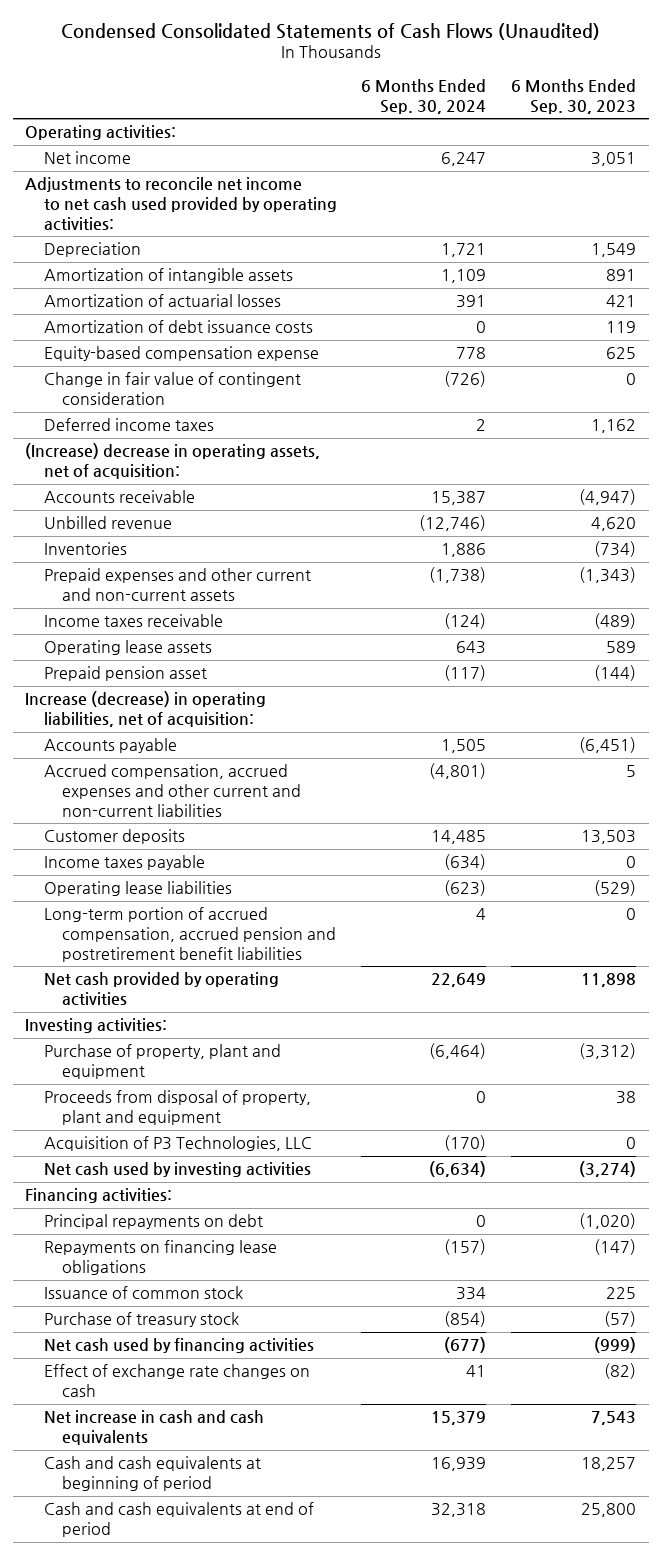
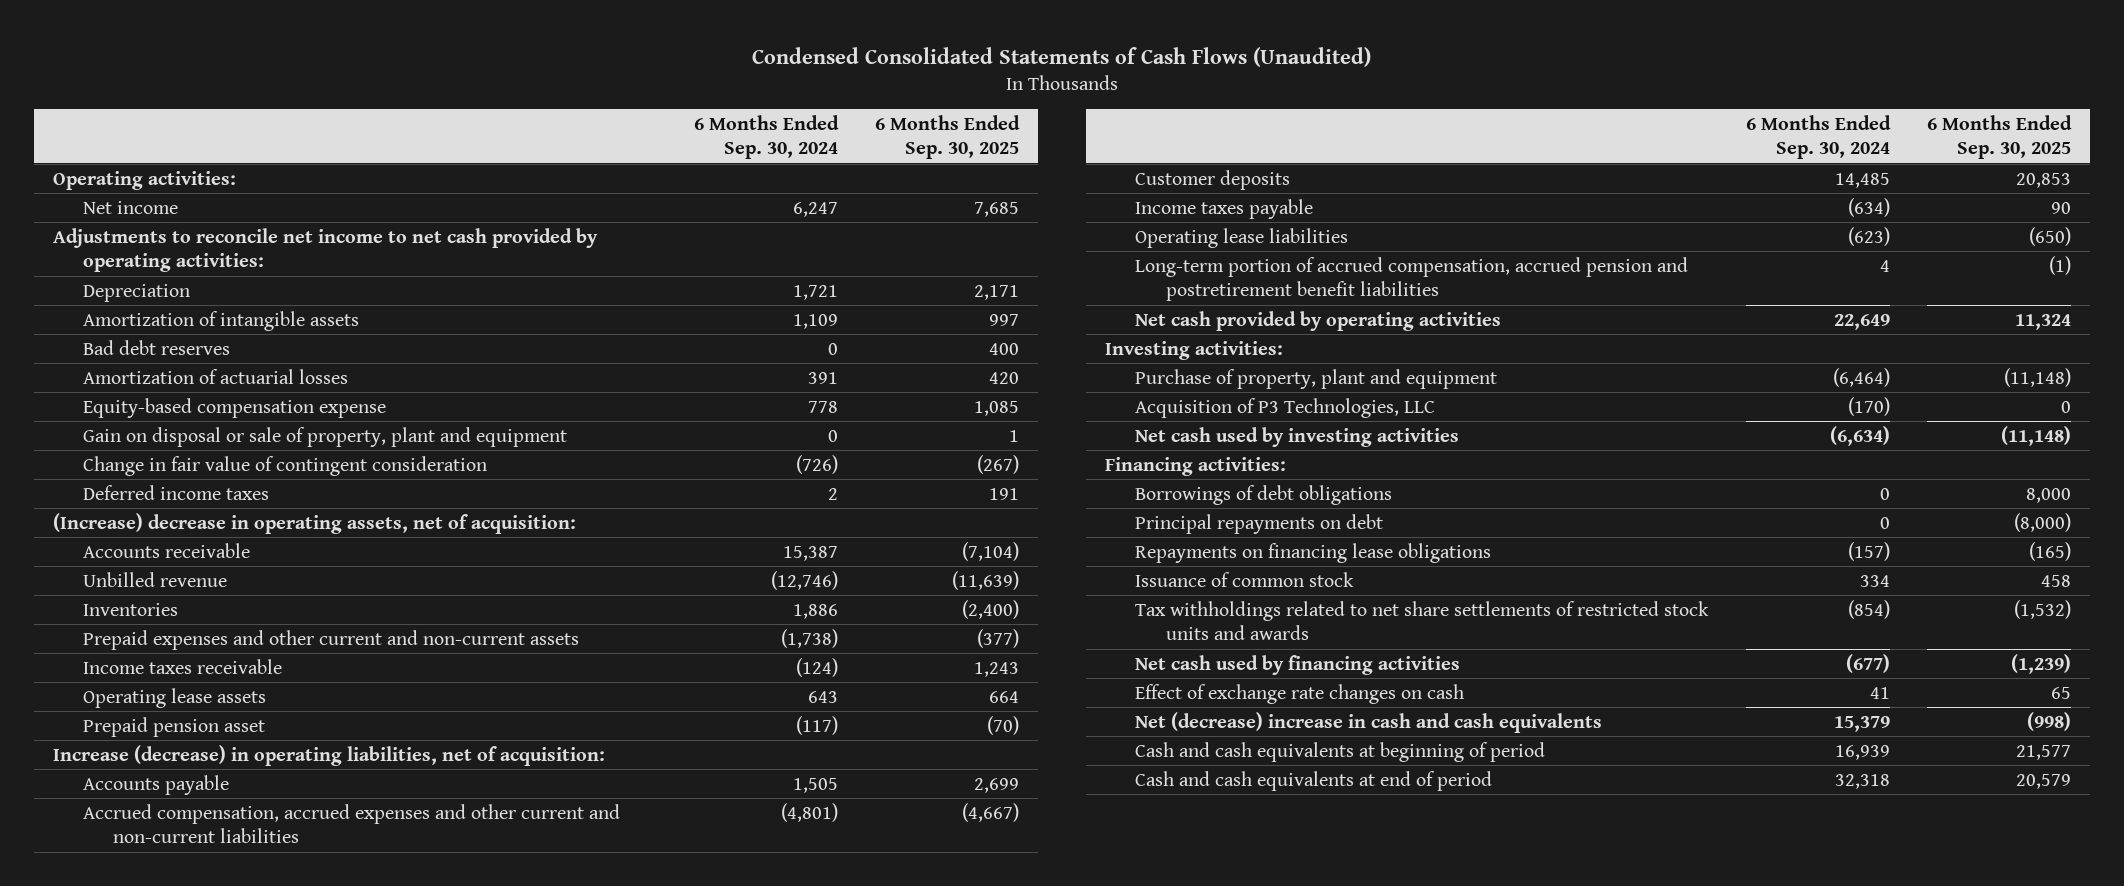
- | 6 Months Ended Sep. 30, 2024 | 6 Months Ended Sep. 30, 2023
+ | 6 Months Ended Sep. 30, 2024 | 6 Months Ended Sep. 30, 2025
- Adjustments to reconcile net income to net cash used provided by operating activities:
+ Adjustments to reconcile net income to net cash provided by operating activities:
+ Bad debt reserves | 0 | 400
- Amortization of debt issuance costs | 0 | 119
+ Gain on disposal or sale of property, plant and equipment | 0 | 1
- Proceeds from disposal of property, plant and equipment | 0 | 38
+ Borrowings of debt obligations | 0 | 8,000
- Purchase of treasury stock | (854) | (57)
+ Tax withholdings related to net share settlements of restricted stock units and awards | (854) | (1,532)
- Net increase in cash and cash equivalents | 15,379 | 7,543
+ Net (decrease) increase in cash and cash equivalents | 15,379 | (998)

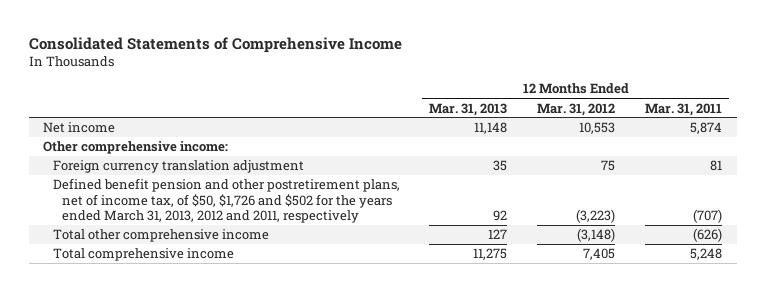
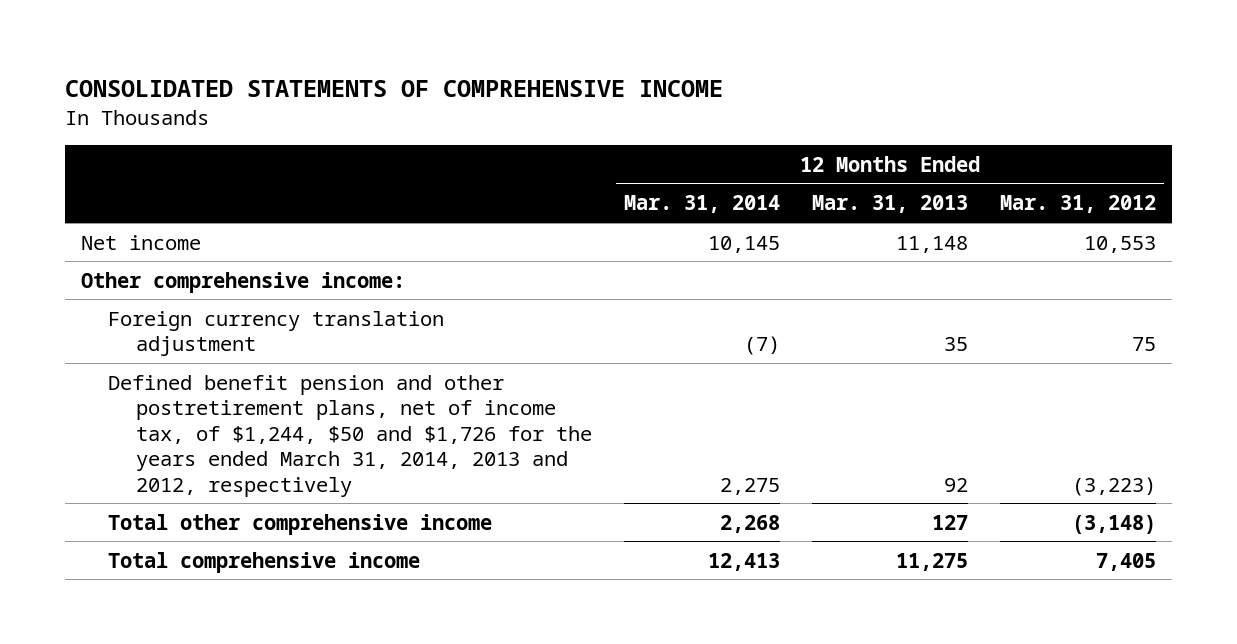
- Consolidated Statements of Comprehensive Income
+ CONSOLIDATED STATEMENTS OF COMPREHENSIVE INCOME
- | 12 Months Ended Mar. 31, 2013 | 12 Months Ended Mar. 31, 2012 | 12 Months Ended Mar. 31, 2011
+ | 12 Months Ended Mar. 31, 2014 | 12 Months Ended Mar. 31, 2013 | 12 Months Ended Mar. 31, 2012
- Defined benefit pension and other postretirement plans, net of income tax, of $50, $1,726 and $502 for the years ended March 31, 2013, 2012 and 2011, respectively | 92 | (3,223) | (707)
+ Defined benefit pension and other postretirement plans, net of income tax, of $1,244, $50 and $1,726 for the years ended March 31, 2014, 2013 and 2012, respectively | 2,275 | 92 | (3,223)

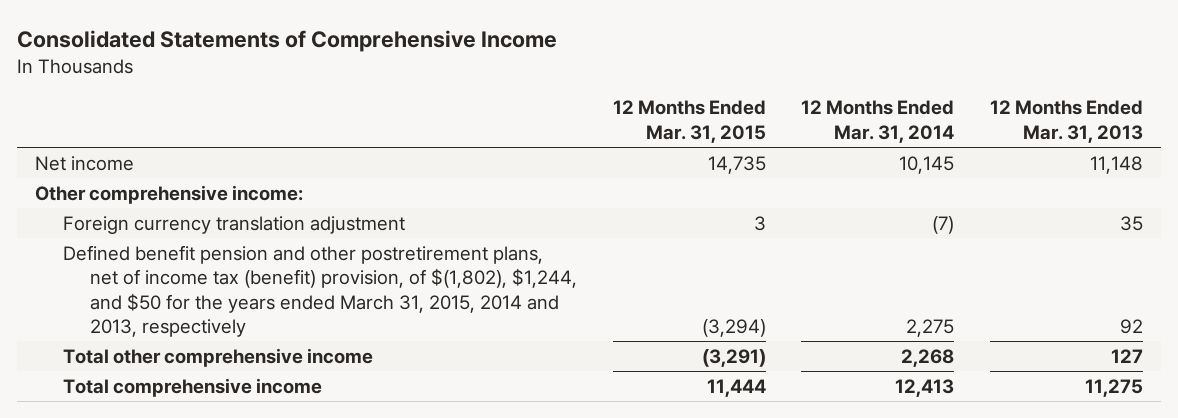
- CONSOLIDATED STATEMENTS OF COMPREHENSIVE INCOME
+ Consolidated Statements of Comprehensive Income
- | 12 Months Ended Mar. 31, 2014 | 12 Months Ended Mar. 31, 2013 | 12 Months Ended Mar. 31, 2012
+ | 12 Months Ended Mar. 31, 2015 | 12 Months Ended Mar. 31, 2014 | 12 Months Ended Mar. 31, 2013
- Defined benefit pension and other postretirement plans, net of income tax, of $1,244, $50 and $1,726 for the years ended March 31, 2014, 2013 and 2012, respectively | 2,275 | 92 | (3,223)
+ Defined benefit pension and other postretirement plans, net of income tax (benefit) provision, of $(1,802), $1,244, and $50 for the years ended March 31, 2015, 2014 and 2013, respectively | (3,294) | 2,275 | 92

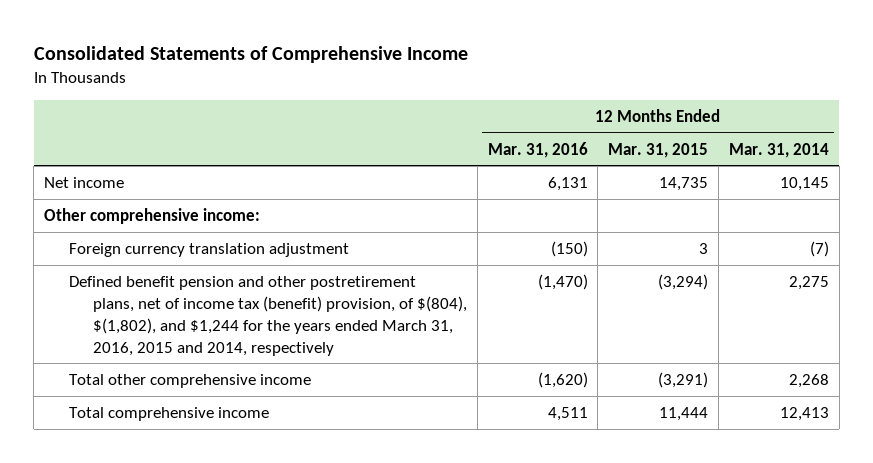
- | 12 Months Ended Mar. 31, 2015 | 12 Months Ended Mar. 31, 2014 | 12 Months Ended Mar. 31, 2013
+ | 12 Months Ended Mar. 31, 2016 | 12 Months Ended Mar. 31, 2015 | 12 Months Ended Mar. 31, 2014
- Defined benefit pension and other postretirement plans, net of income tax (benefit) provision, of $(1,802), $1,244, and $50 for the years ended March 31, 2015, 2014 and 2013, respectively | (3,294) | 2,275 | 92
+ Defined benefit pension and other postretirement plans, net of income tax (benefit) provision, of $(804), $(1,802), and $1,244 for the years ended March 31, 2016, 2015 and 2014, respectively | (1,470) | (3,294) | 2,275

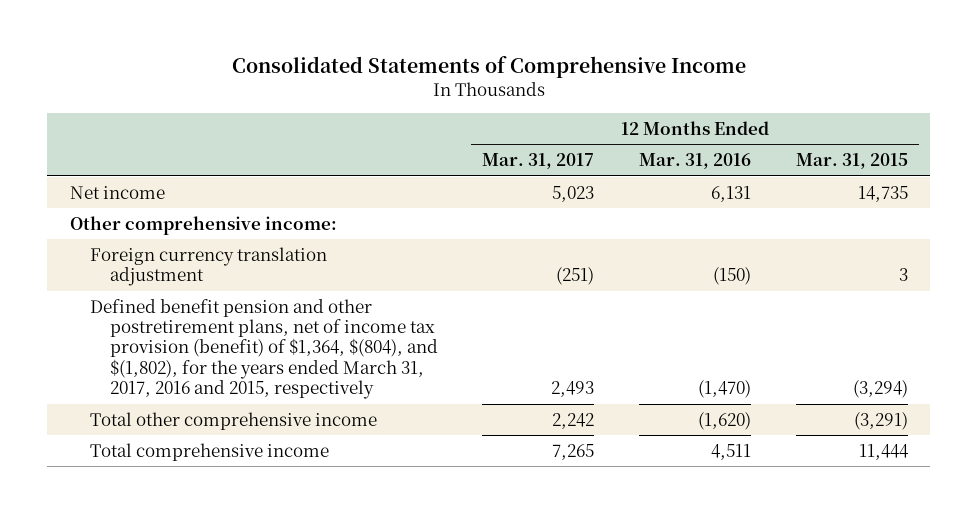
- | 12 Months Ended Mar. 31, 2016 | 12 Months Ended Mar. 31, 2015 | 12 Months Ended Mar. 31, 2014
+ | 12 Months Ended Mar. 31, 2017 | 12 Months Ended Mar. 31, 2016 | 12 Months Ended Mar. 31, 2015
- Defined benefit pension and other postretirement plans, net of income tax (benefit) provision, of $(804), $(1,802), and $1,244 for the years ended March 31, 2016, 2015 and 2014, respectively | (1,470) | (3,294) | 2,275
+ Defined benefit pension and other postretirement plans, net of income tax provision (benefit) of $1,364, $(804), and $(1,802), for the years ended March 31, 2017, 2016 and 2015, respectively | 2,493 | (1,470) | (3,294)

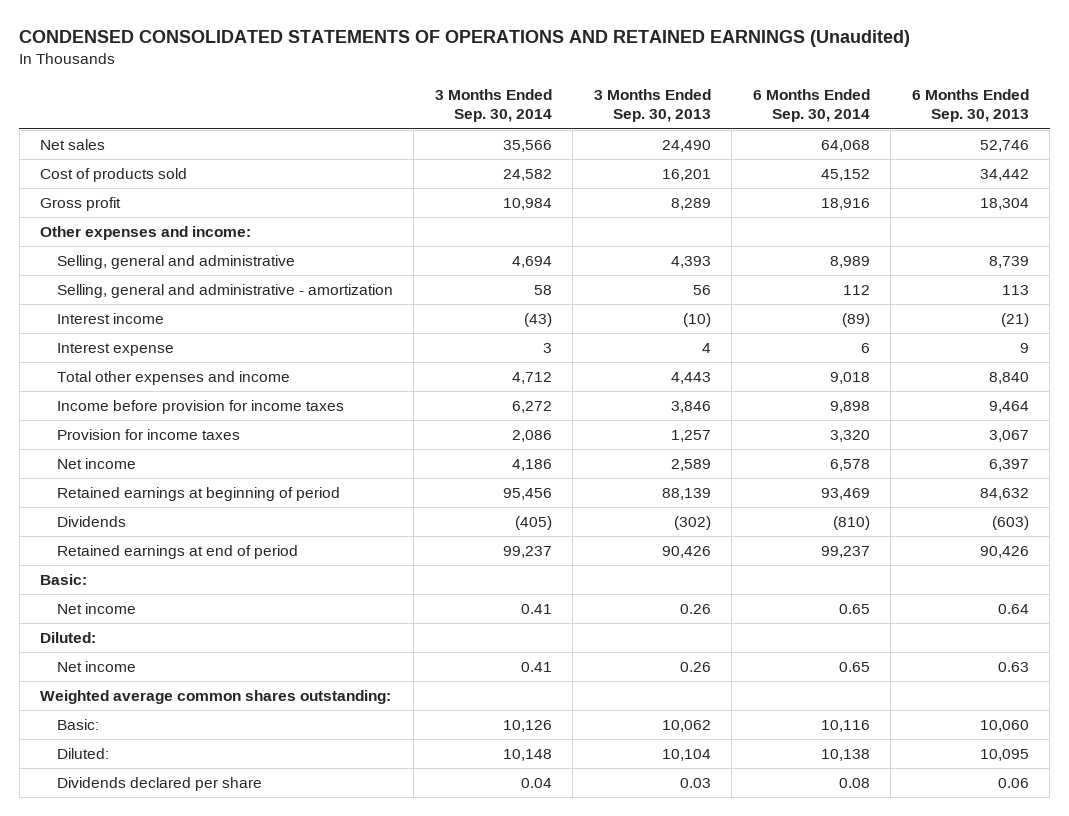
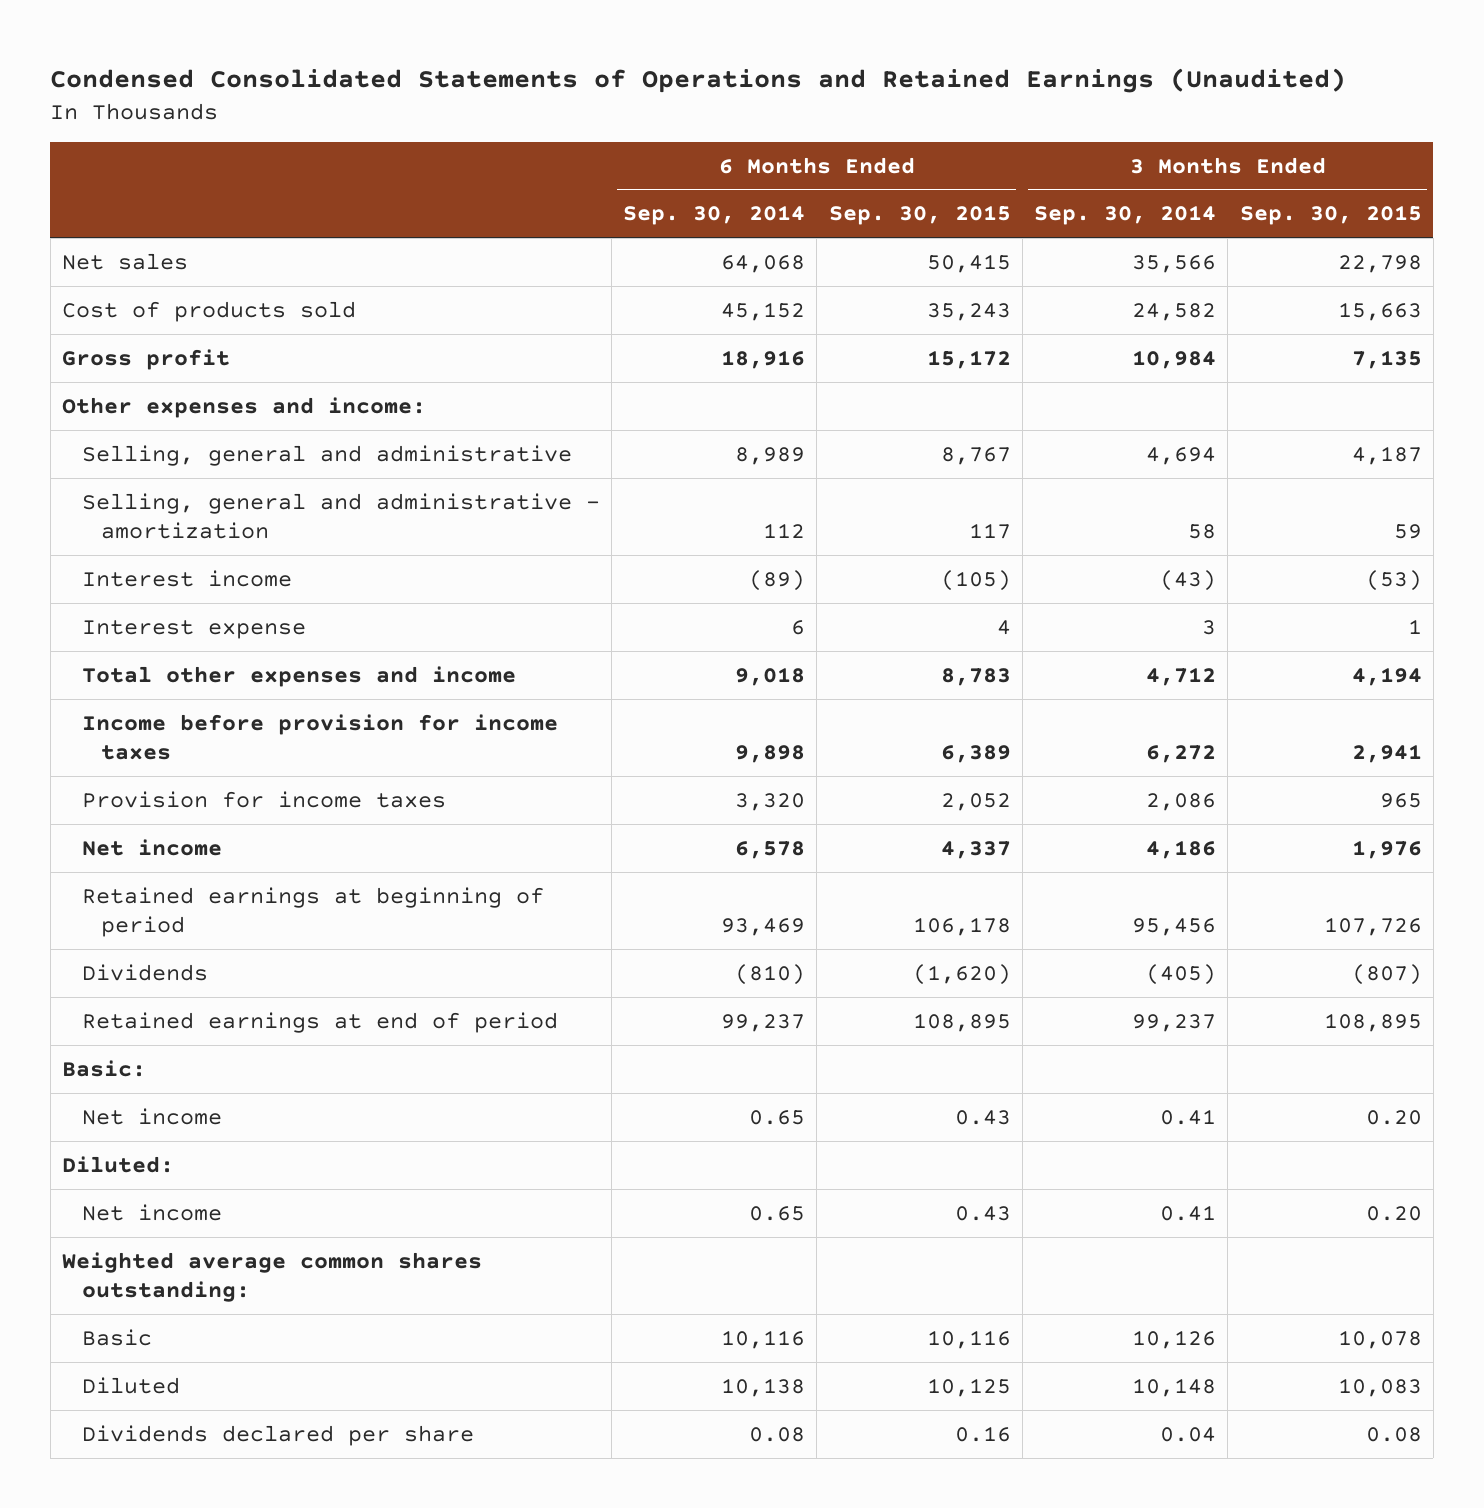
- CONDENSED CONSOLIDATED STATEMENTS OF OPERATIONS AND RETAINED EARNINGS (Unaudited)
+ Condensed Consolidated Statements of Operations and Retained Earnings (Unaudited)
- | 3 Months Ended Sep. 30, 2014 | 3 Months Ended Sep. 30, 2013 | 6 Months Ended Sep. 30, 2014 | 6 Months Ended Sep. 30, 2013
+ | 6 Months Ended Sep. 30, 2014 | 6 Months Ended Sep. 30, 2015 | 3 Months Ended Sep. 30, 2014 | 3 Months Ended Sep. 30, 2015
- Basic: | 10,126 | 10,062 | 10,116 | 10,060
- Diluted: | 10,148 | 10,104 | 10,138 | 10,095
+ Basic | 10,116 | 10,116 | 10,126 | 10,078
+ Diluted | 10,138 | 10,125 | 10,148 | 10,083

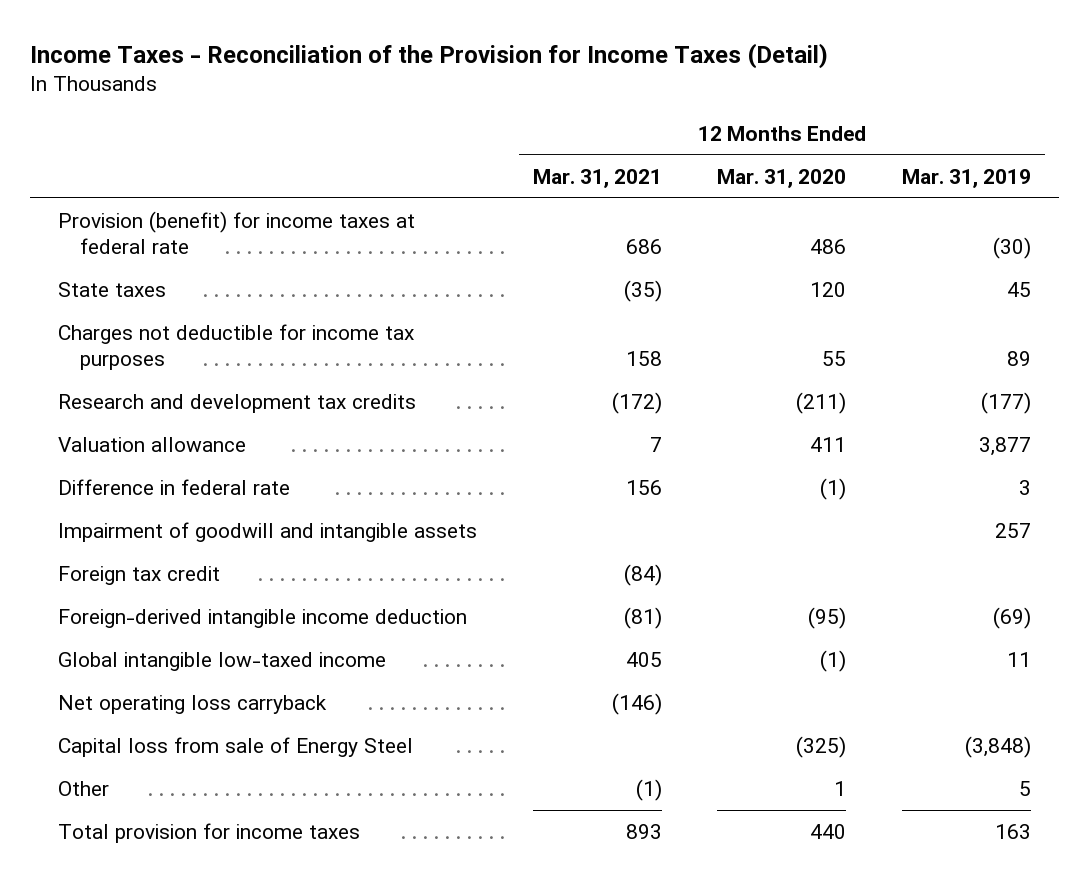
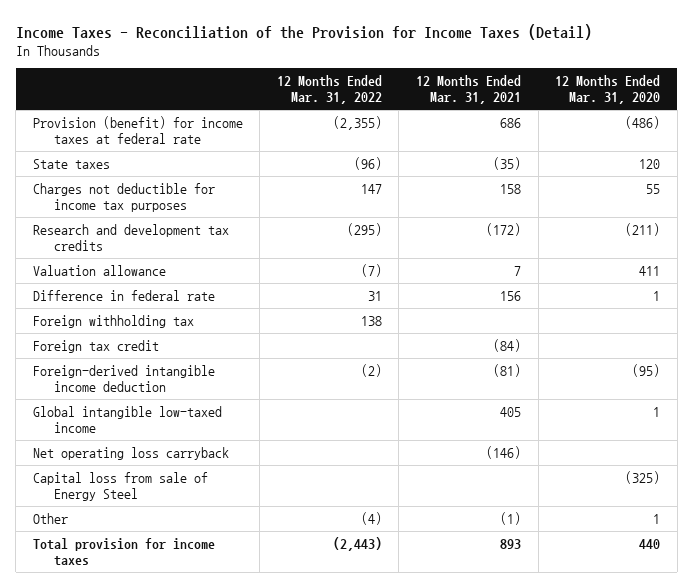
- | 12 Months Ended Mar. 31, 2021 | 12 Months Ended Mar. 31, 2020 | 12 Months Ended Mar. 31, 2019
+ | 12 Months Ended Mar. 31, 2022 | 12 Months Ended Mar. 31, 2021 | 12 Months Ended Mar. 31, 2020
- Provision (benefit) for income taxes at federal rate | 686 | 486 | (30)
+ Provision (benefit) for income taxes at federal rate | (2,355) | 686 | (486)
- Difference in federal rate | 156 | (1) | 3
- Impairment of goodwill and intangible assets | | | 257
+ Difference in federal rate | 31 | 156 | 1
+ Foreign withholding tax | 138 | |
- Global intangible low-taxed income | 405 | (1) | 11
+ Global intangible low-taxed income | | 405 | 1

